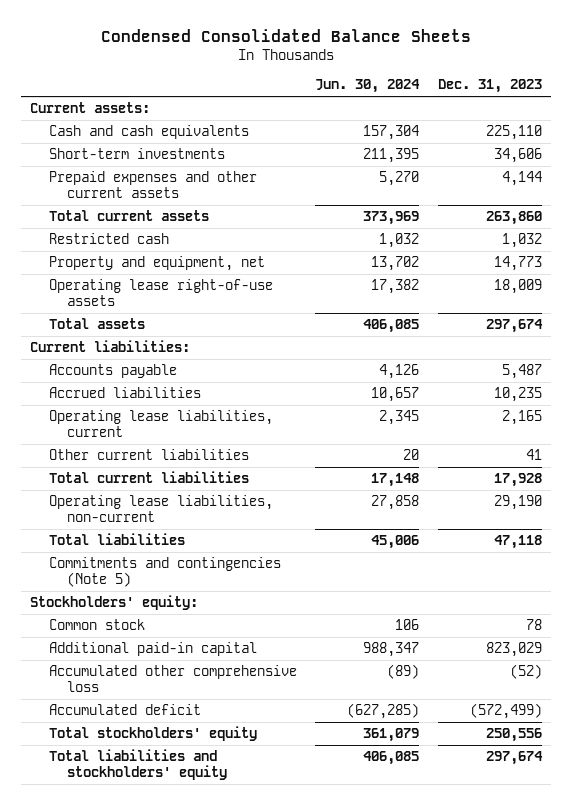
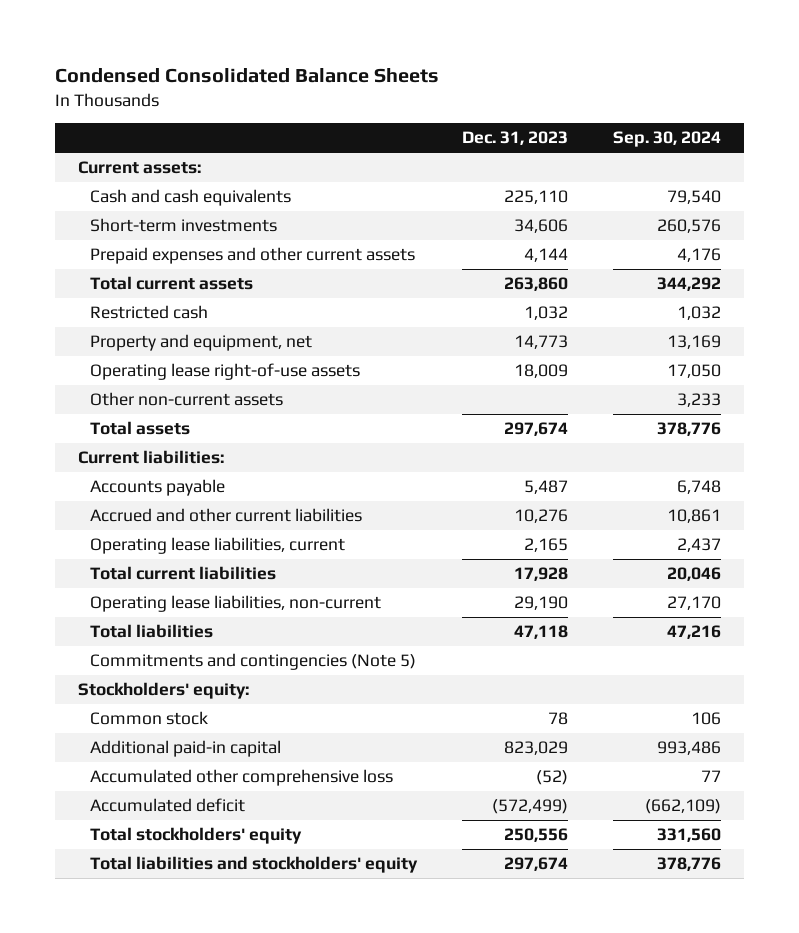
- | Jun. 30, 2024 | Dec. 31, 2023
+ | Dec. 31, 2023 | Sep. 30, 2024
+ Other non-current assets | | 3,233
- Accrued liabilities | 10,657 | 10,235
+ Accrued and other current liabilities | 10,276 | 10,861
- Other current liabilities | 20 | 41

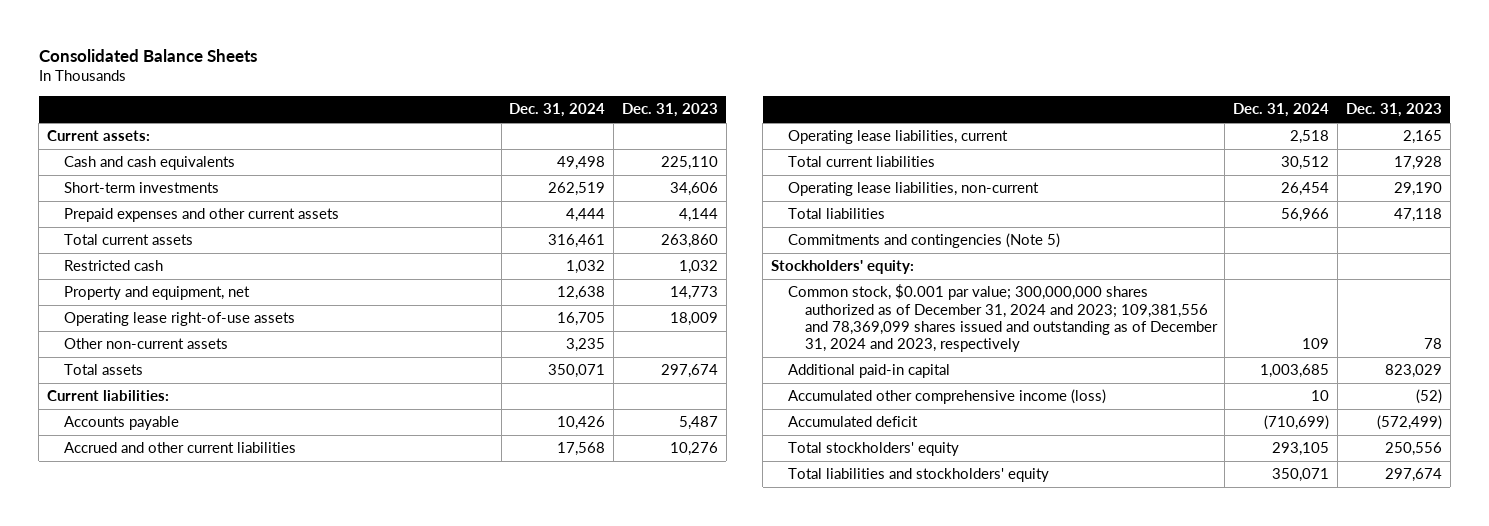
- Condensed Consolidated Balance Sheets
+ Consolidated Balance Sheets
- | Dec. 31, 2023 | Sep. 30, 2024
+ | Dec. 31, 2024 | Dec. 31, 2023
- Common stock | 78 | 106
+ Common stock, $0.001 par value; 300,000,000 shares authorized as of December 31, 2024 and 2023; 109,381,556 and 78,369,099 shares issued and outstanding as of December 31, 2024 and 2023, respectively | 109 | 78
- Accumulated other comprehensive loss | (52) | 77
+ Accumulated other comprehensive income (loss) | 10 | (52)

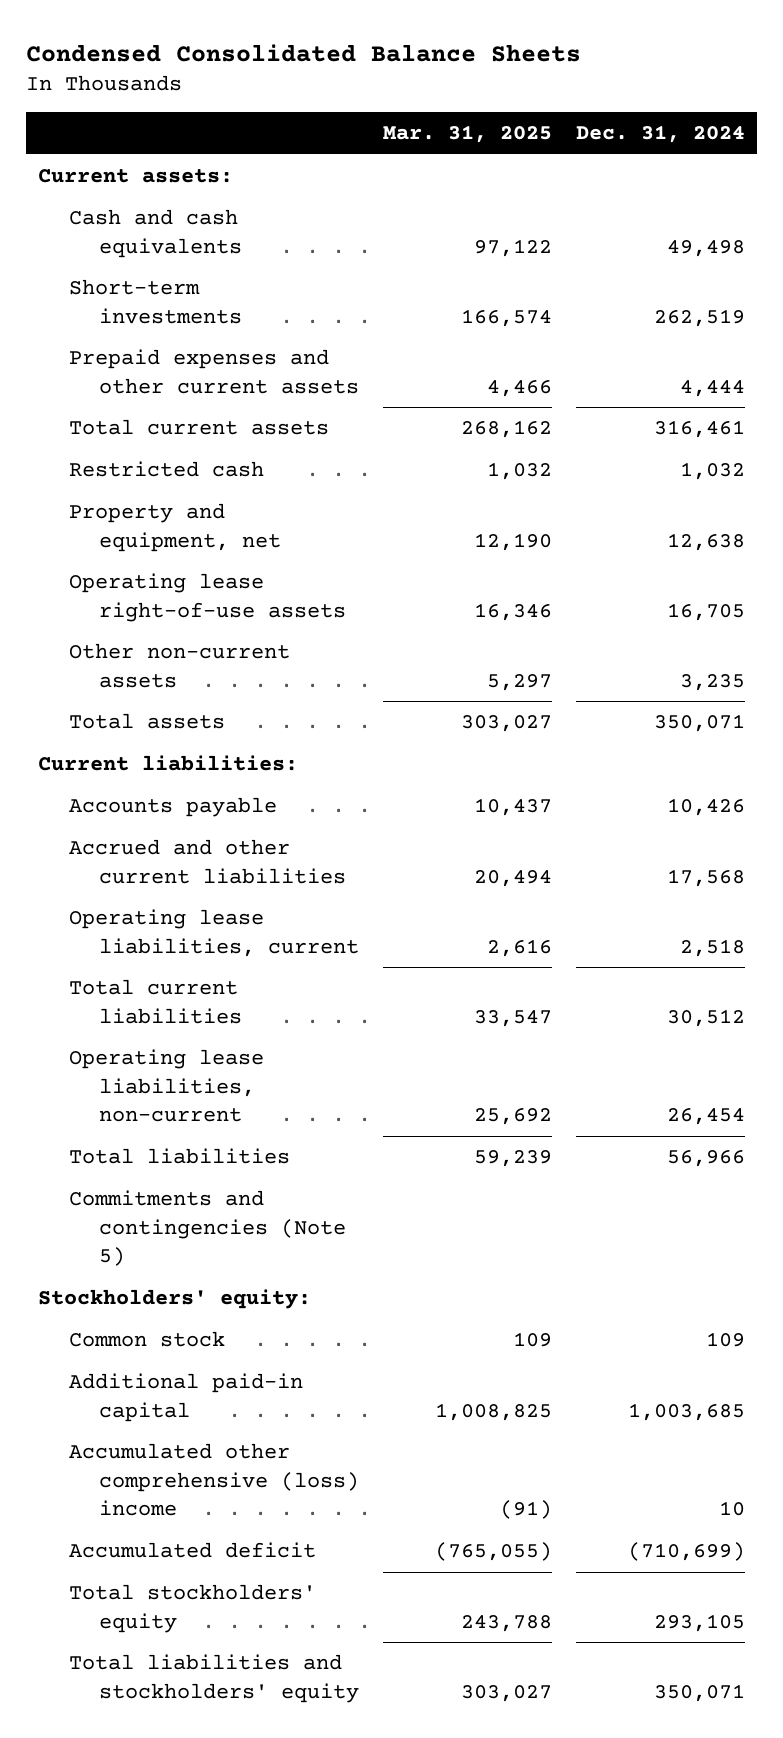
- Consolidated Balance Sheets
+ Condensed Consolidated Balance Sheets
- | Dec. 31, 2024 | Dec. 31, 2023
+ | Mar. 31, 2025 | Dec. 31, 2024
- Common stock, $0.001 par value; 300,000,000 shares authorized as of December 31, 2024 and 2023; 109,381,556 and 78,369,099 shares issued and outstanding as of December 31, 2024 and 2023, respectively | 109 | 78
+ Common stock | 109 | 109
- Accumulated other comprehensive income (loss) | 10 | (52)
+ Accumulated other comprehensive (loss) income | (91) | 10

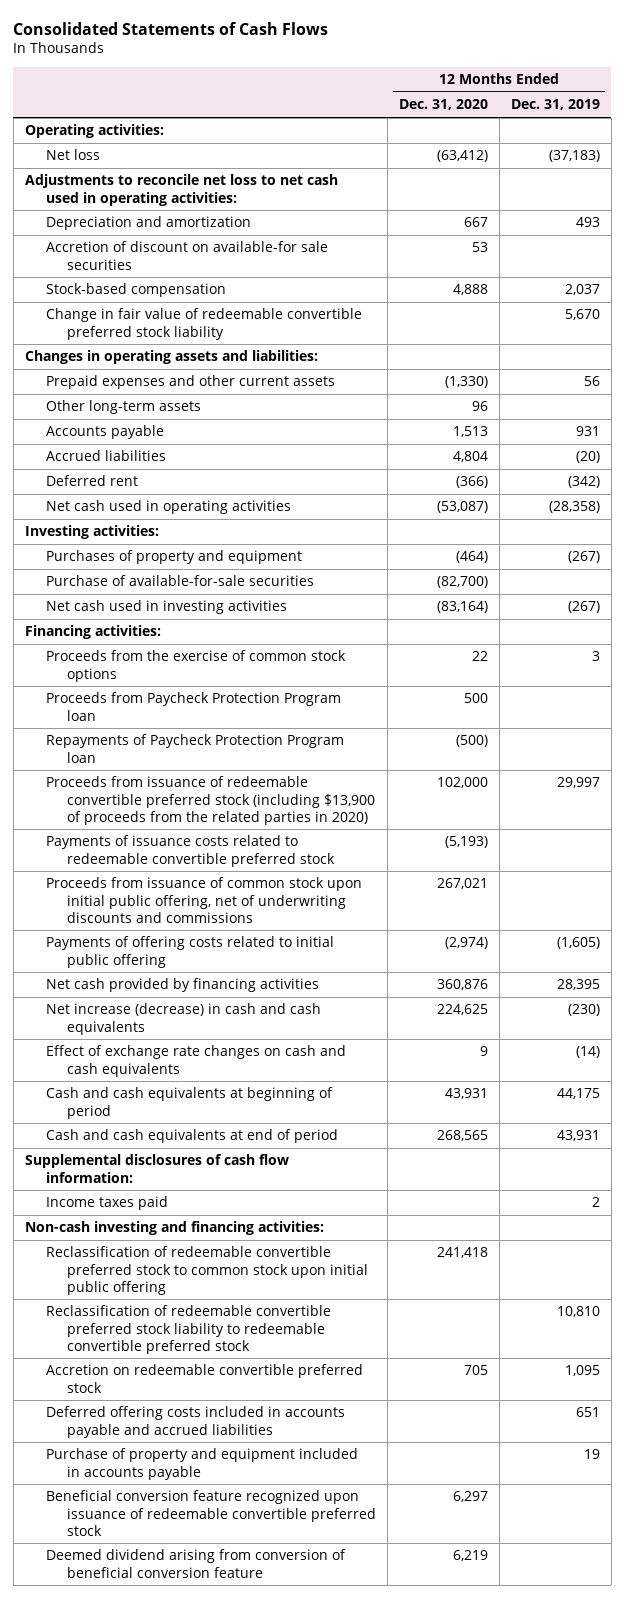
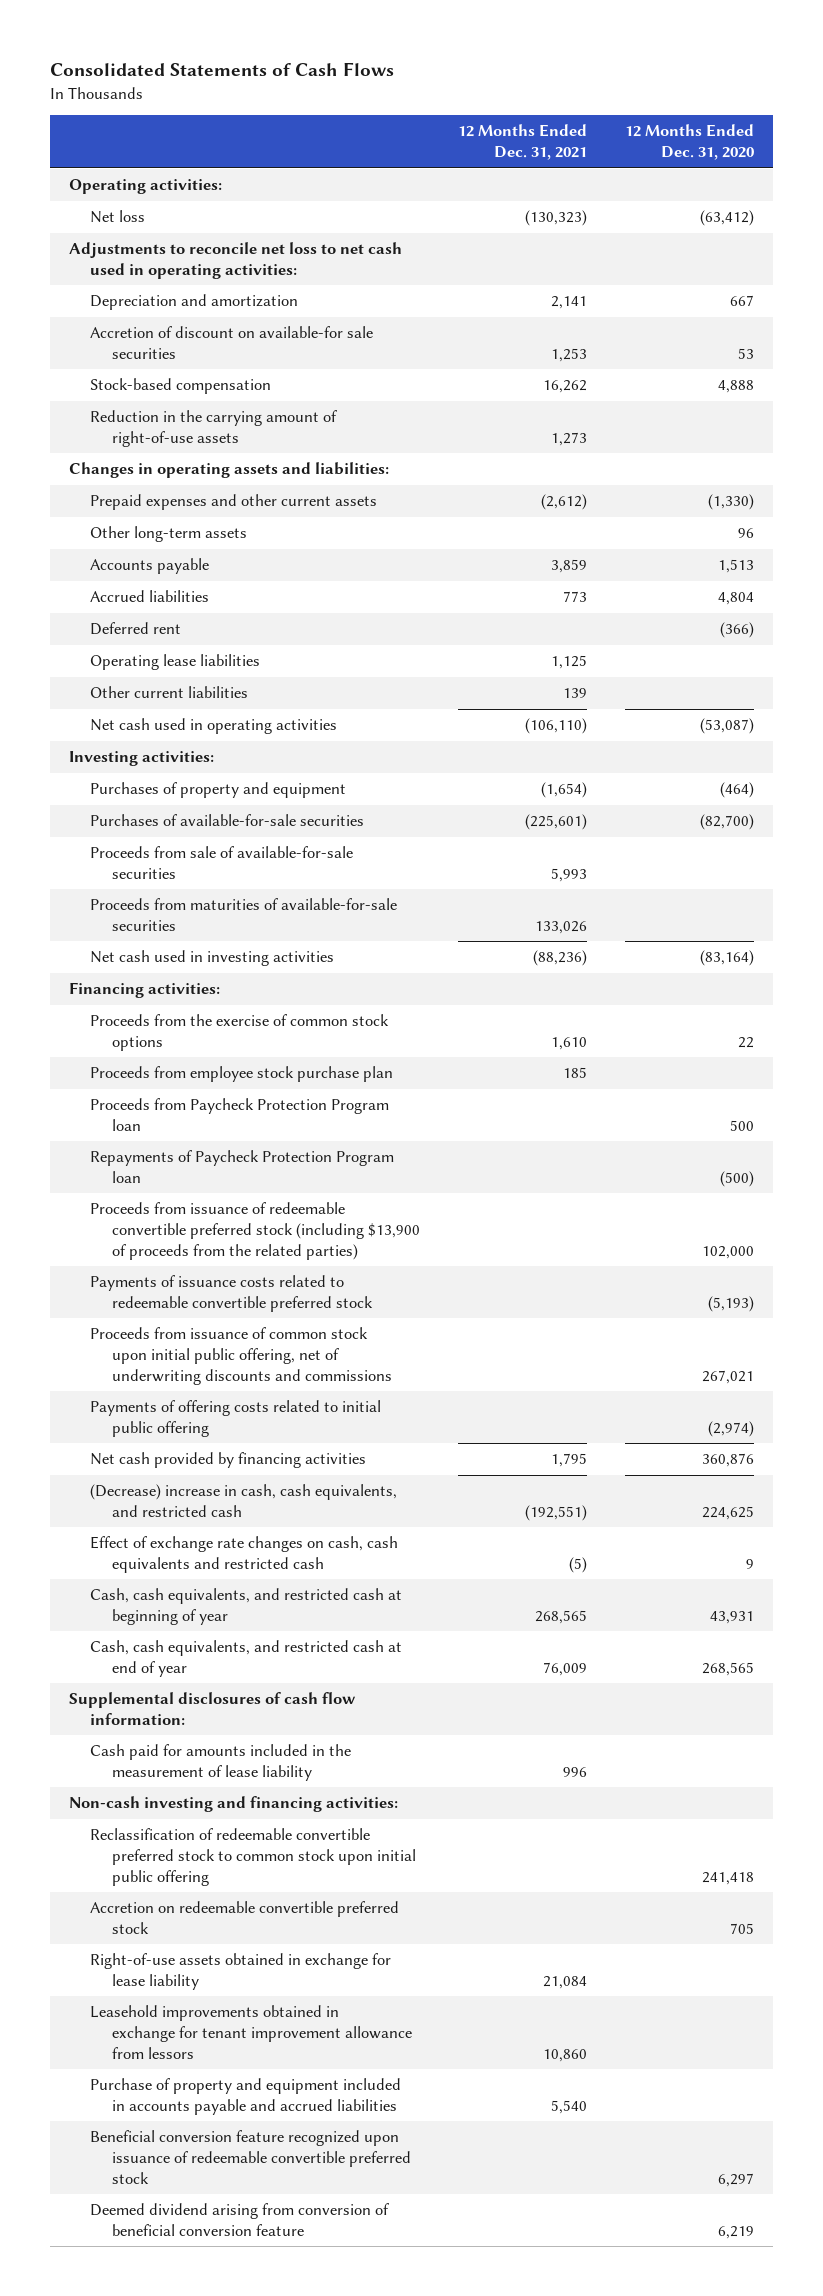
- | 12 Months Ended Dec. 31, 2020 | 12 Months Ended Dec. 31, 2019
+ | 12 Months Ended Dec. 31, 2021 | 12 Months Ended Dec. 31, 2020
- Change in fair value of redeemable convertible preferred stock liability | | 5,670
+ Reduction in the carrying amount of right-of-use assets | 1,273 |
+ Operating lease liabilities | 1,125 |
+ Other current liabilities | 139 |
- Purchase of available-for-sale securities | (82,700) |
+ Purchases of available-for-sale securities | (225,601) | (82,700)
+ Proceeds from sale of available-for-sale securities | 5,993 |
+ Proceeds from maturities of available-for-sale securities | 133,026 |
+ Proceeds from employee stock purchase plan | 185 |
- Proceeds from issuance of redeemable convertible preferred stock (including $13,900 of proceeds from the related parties in 2020) | 102,000 | 29,997
+ Proceeds from issuance of redeemable convertible preferred stock (including $13,900 of proceeds from the related parties) | | 102,000
- Net increase (decrease) in cash and cash equivalents | 224,625 | (230)
- Effect of exchange rate changes on cash and cash equivalents | 9 | (14)
- Cash and cash equivalents at beginning of period | 43,931 | 44,175
- Cash and cash equivalents at end of period | 268,565 | 43,931
+ (Decrease) increase in cash, cash equivalents, and restricted cash | (192,551) | 224,625
+ Effect of exchange rate changes on cash, cash equivalents and restricted cash | (5) | 9
+ Cash, cash equivalents, and restricted cash at beginning of year | 268,565 | 43,931
+ Cash, cash equivalents, and restricted cash at end of year | 76,009 | 268,565
- Income taxes paid | | 2
+ Cash paid for amounts included in the measurement of lease liability | 996 |
- Reclassification of redeemable convertible preferred stock liability to redeemable convertible preferred stock | | 10,810
- Deferred offering costs included in accounts payable and accrued liabilities | | 651
- Purchase of property and equipment included in accounts payable | | 19
+ Right-of-use assets obtained in exchange for lease liability | 21,084 |
+ Leasehold improvements obtained in exchange for tenant improvement allowance from lessors | 10,860 |
+ Purchase of property and equipment included in accounts payable and accrued liabilities | 5,540 |

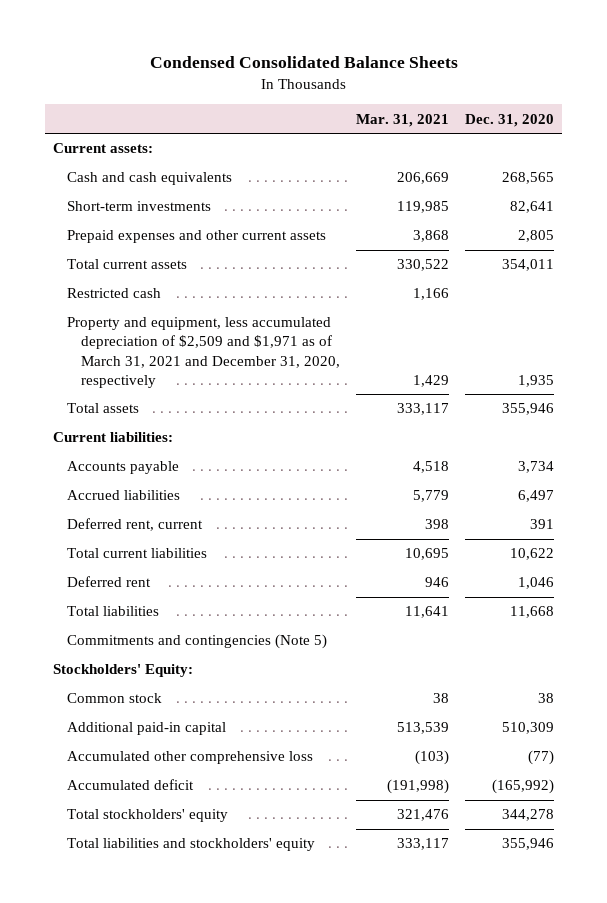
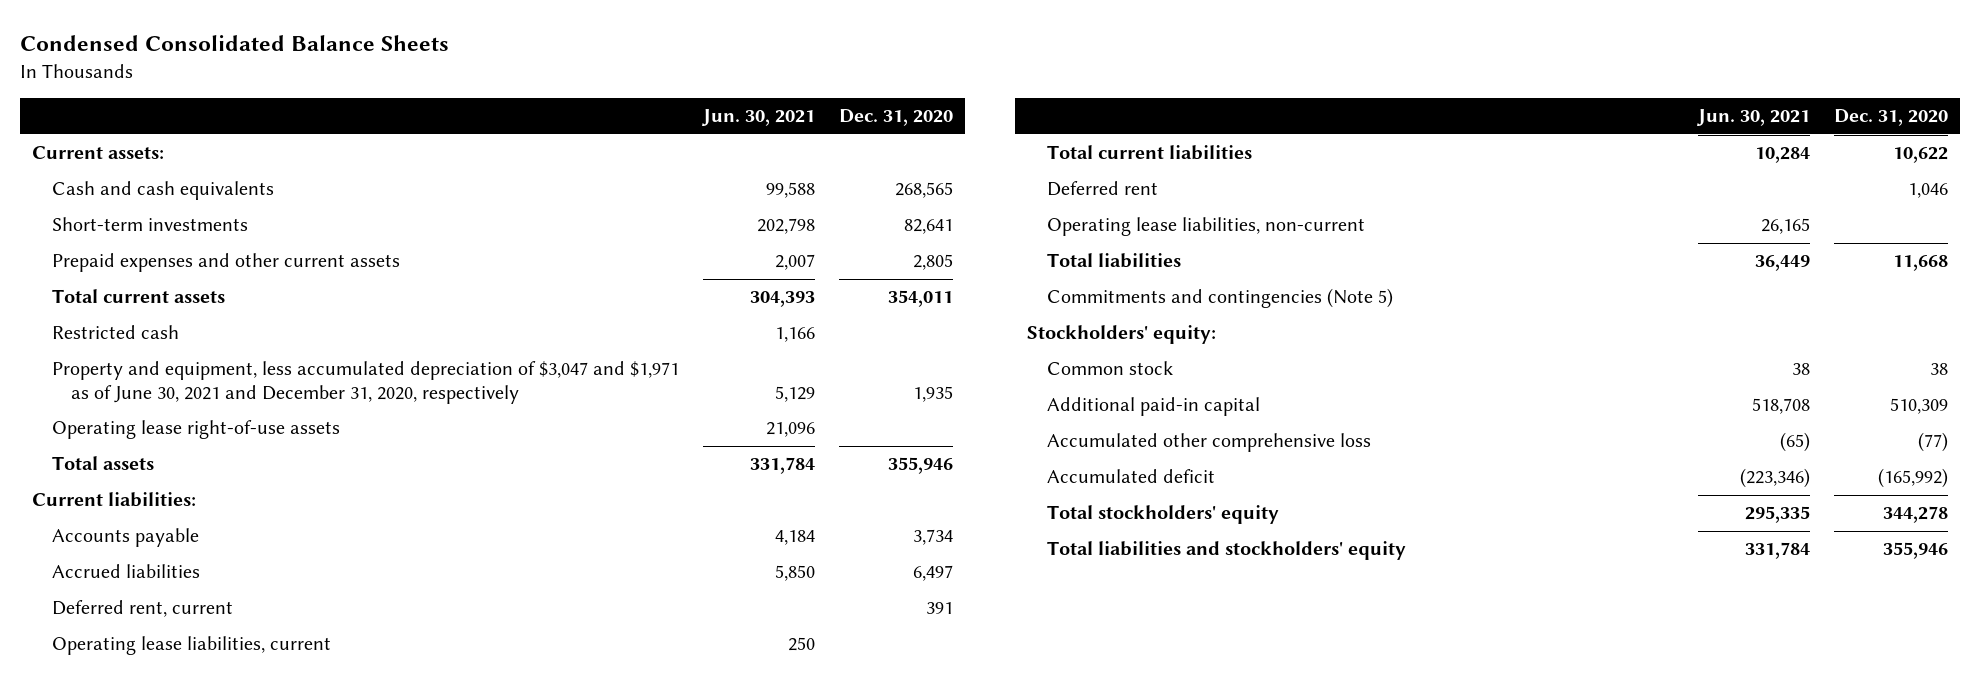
- | Mar. 31, 2021 | Dec. 31, 2020
+ | Jun. 30, 2021 | Dec. 31, 2020
- Property and equipment, less accumulated depreciation of $2,509 and $1,971 as of March 31, 2021 and December 31, 2020, respectively | 1,429 | 1,935
+ Property and equipment, less accumulated depreciation of $3,047 and $1,971 as of June 30, 2021 and December 31, 2020, respectively | 5,129 | 1,935
+ Operating lease right-of-use assets | 21,096 |
+ Operating lease liabilities, current | 250 |
+ Operating lease liabilities, non-current | 26,165 |
- Stockholders' Equity:
+ Stockholders' equity:

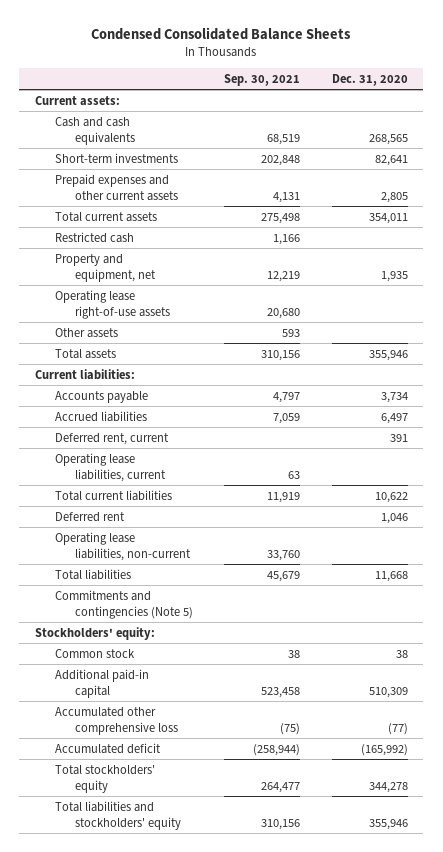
- | Jun. 30, 2021 | Dec. 31, 2020
+ | Sep. 30, 2021 | Dec. 31, 2020
- Property and equipment, less accumulated depreciation of $3,047 and $1,971 as of June 30, 2021 and December 31, 2020, respectively | 5,129 | 1,935
+ Property and equipment, net | 12,219 | 1,935
+ Other assets | 593 |

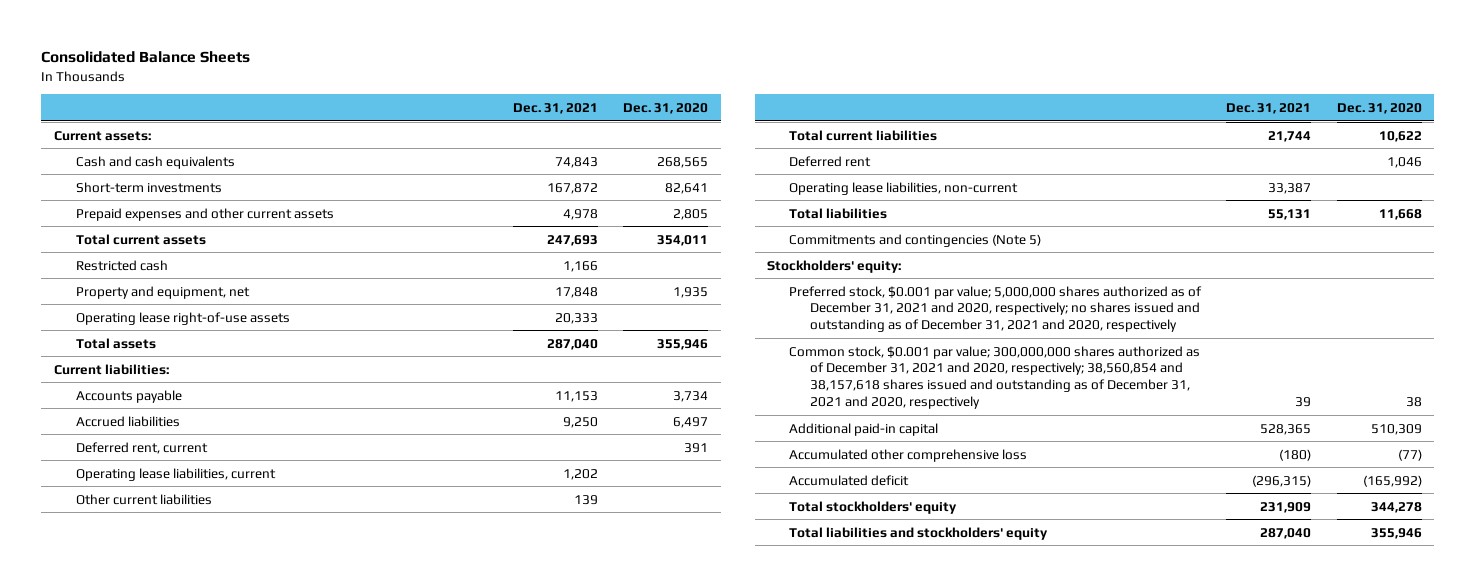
- Condensed Consolidated Balance Sheets
+ Consolidated Balance Sheets
- | Sep. 30, 2021 | Dec. 31, 2020
+ | Dec. 31, 2021 | Dec. 31, 2020
- Other assets | 593 |
+ Other current liabilities | 139 |
- Common stock | 38 | 38
+ Preferred stock, $0.001 par value; 5,000,000 shares authorized as of December 31, 2021 and 2020, respectively; no shares issued and outstanding as of December 31, 2021 and 2020, respectively
+ Common stock, $0.001 par value; 300,000,000 shares authorized as of December 31, 2021 and 2020, respectively; 38,560,854 and 38,157,618 shares issued and outstanding as of December 31, 2021 and 2020, respectively | 39 | 38

